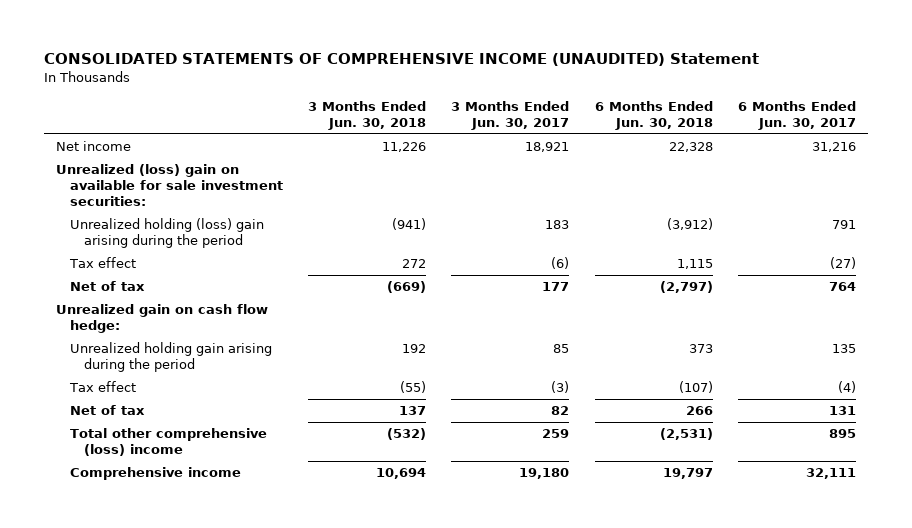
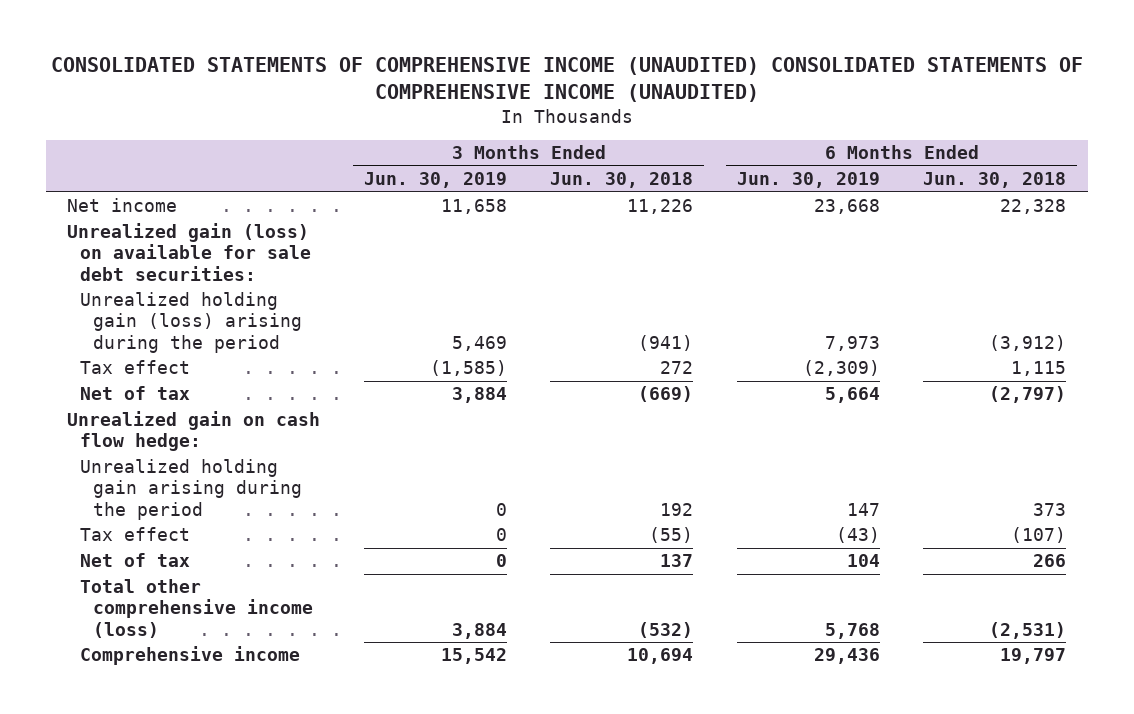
- CONSOLIDATED STATEMENTS OF COMPREHENSIVE INCOME (UNAUDITED) Statement
+ CONSOLIDATED STATEMENTS OF COMPREHENSIVE INCOME (UNAUDITED) CONSOLIDATED STATEMENTS OF COMPREHENSIVE INCOME (UNAUDITED)
- | 3 Months Ended Jun. 30, 2018 | 3 Months Ended Jun. 30, 2017 | 6 Months Ended Jun. 30, 2018 | 6 Months Ended Jun. 30, 2017
+ | 3 Months Ended Jun. 30, 2019 | 3 Months Ended Jun. 30, 2018 | 6 Months Ended Jun. 30, 2019 | 6 Months Ended Jun. 30, 2018
- Unrealized (loss) gain on available for sale investment securities:
- Unrealized holding (loss) gain arising during the period | (941) | 183 | (3,912) | 791
+ Unrealized gain (loss) on available for sale debt securities:
+ Unrealized holding gain (loss) arising during the period | 5,469 | (941) | 7,973 | (3,912)
- Total other comprehensive (loss) income | (532) | 259 | (2,531) | 895
+ Total other comprehensive income (loss) | 3,884 | (532) | 5,768 | (2,531)

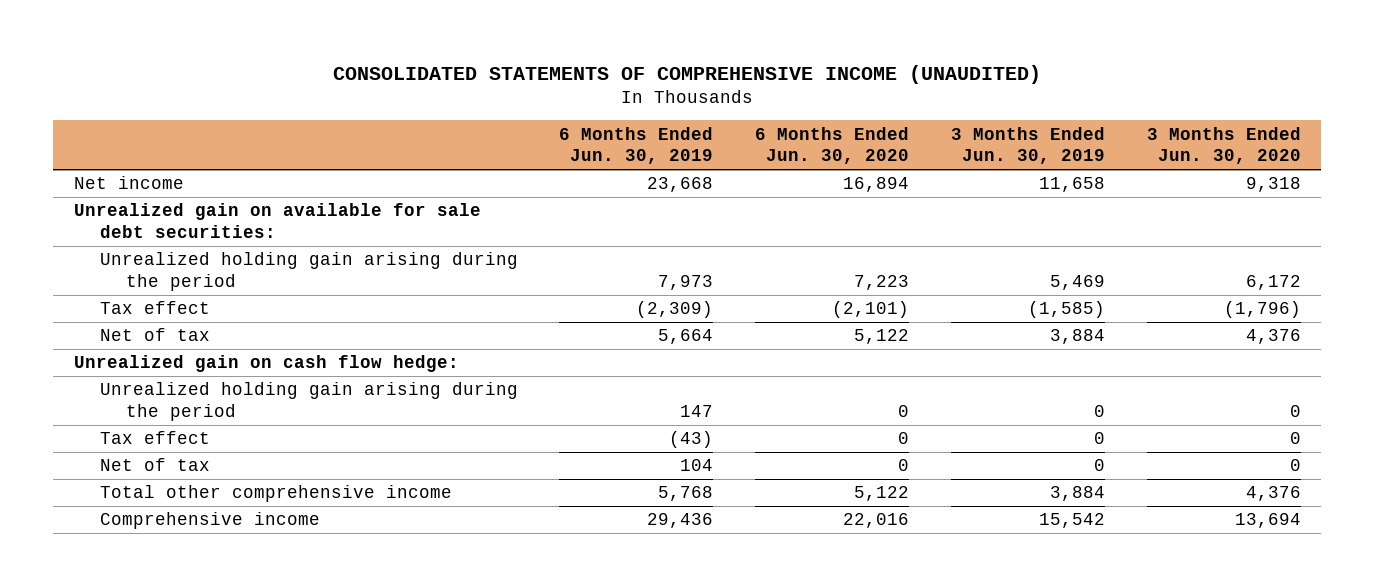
- CONSOLIDATED STATEMENTS OF COMPREHENSIVE INCOME (UNAUDITED) CONSOLIDATED STATEMENTS OF COMPREHENSIVE INCOME (UNAUDITED)
+ CONSOLIDATED STATEMENTS OF COMPREHENSIVE INCOME (UNAUDITED)
- | 3 Months Ended Jun. 30, 2019 | 3 Months Ended Jun. 30, 2018 | 6 Months Ended Jun. 30, 2019 | 6 Months Ended Jun. 30, 2018
+ | 6 Months Ended Jun. 30, 2019 | 6 Months Ended Jun. 30, 2020 | 3 Months Ended Jun. 30, 2019 | 3 Months Ended Jun. 30, 2020
- Unrealized gain (loss) on available for sale debt securities:
- Unrealized holding gain (loss) arising during the period | 5,469 | (941) | 7,973 | (3,912)
+ Unrealized gain on available for sale debt securities:
+ Unrealized holding gain arising during the period | 7,973 | 7,223 | 5,469 | 6,172
- Total other comprehensive income (loss) | 3,884 | (532) | 5,768 | (2,531)
+ Total other comprehensive income | 5,768 | 5,122 | 3,884 | 4,376

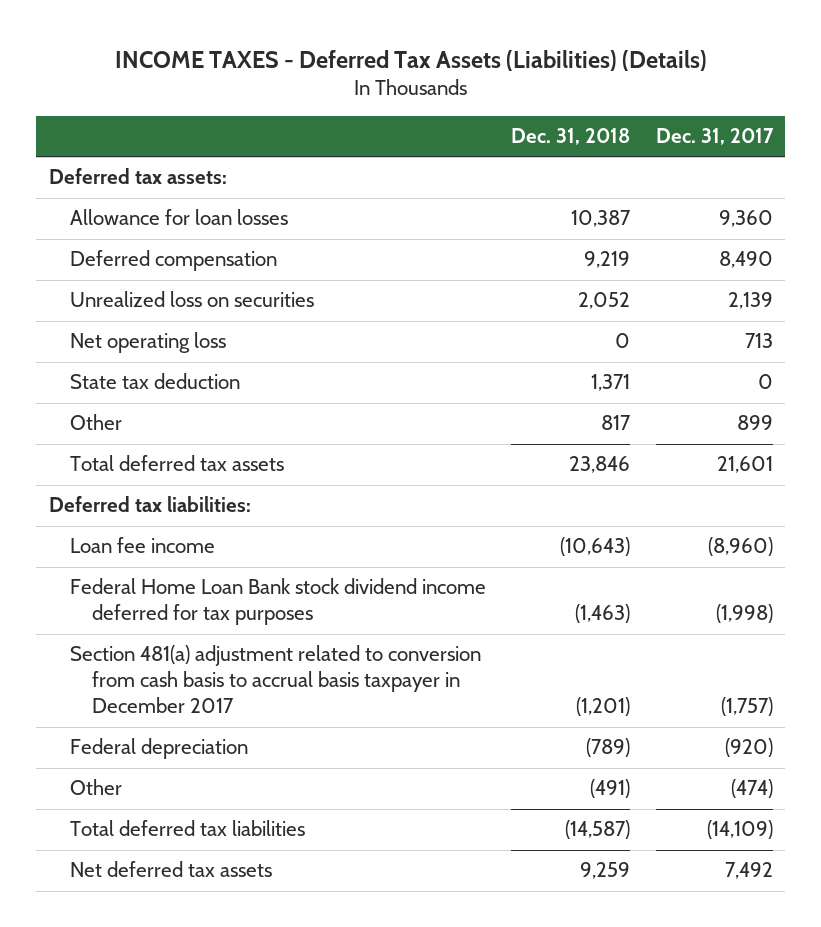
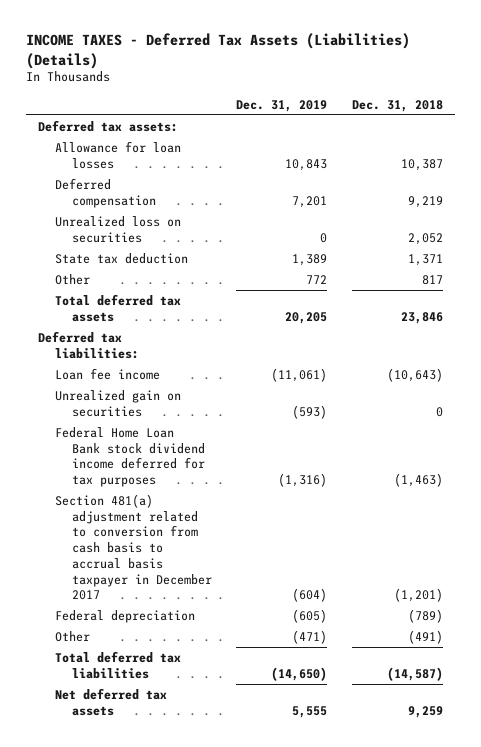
- | Dec. 31, 2018 | Dec. 31, 2017
+ | Dec. 31, 2019 | Dec. 31, 2018
- Net operating loss | 0 | 713
+ Unrealized gain on securities | (593) | 0

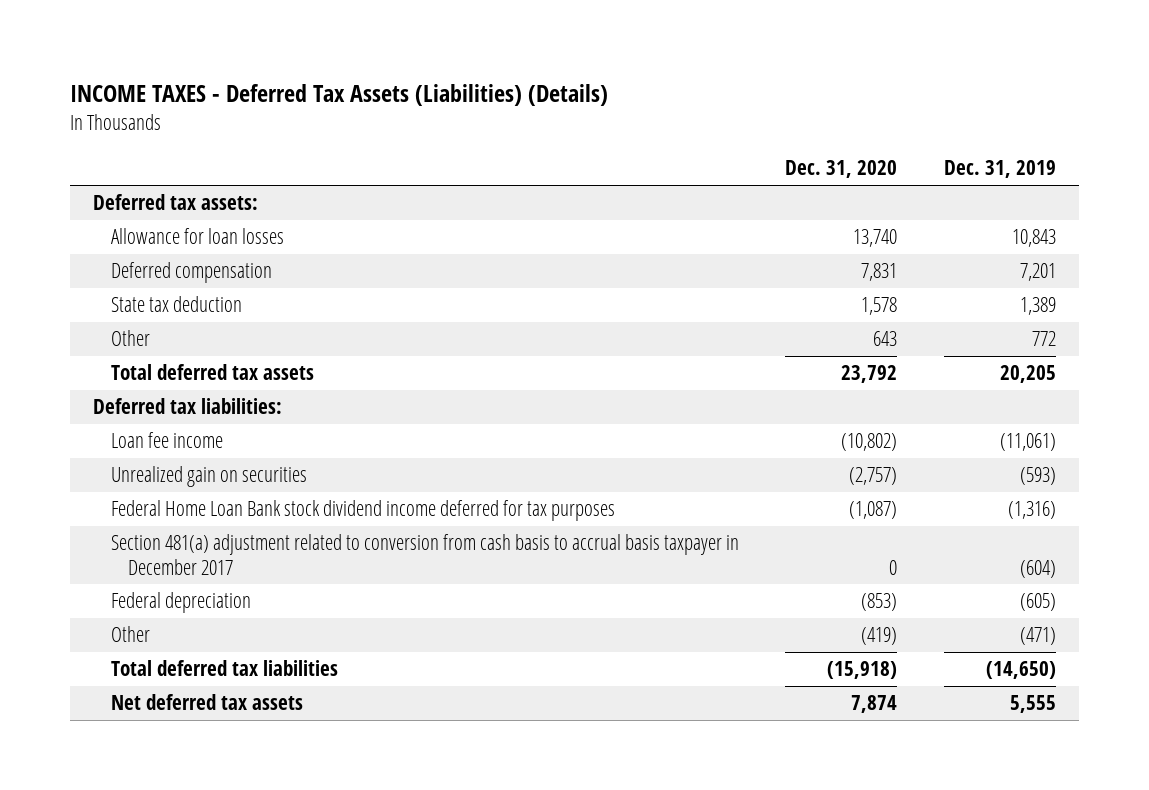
- | Dec. 31, 2019 | Dec. 31, 2018
+ | Dec. 31, 2020 | Dec. 31, 2019
- Unrealized loss on securities | 0 | 2,052

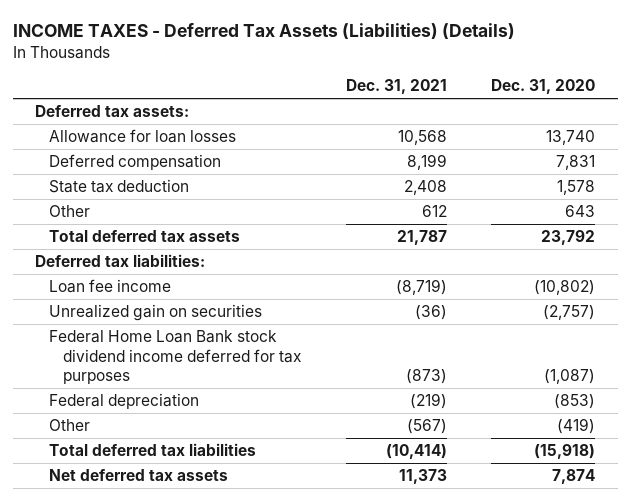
- | Dec. 31, 2020 | Dec. 31, 2019
+ | Dec. 31, 2021 | Dec. 31, 2020
- Section 481(a) adjustment related to conversion from cash basis to accrual basis taxpayer in December 2017 | 0 | (604)

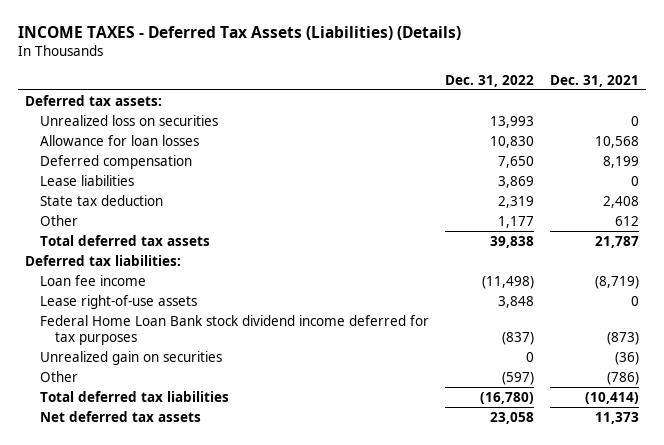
- | Dec. 31, 2021 | Dec. 31, 2020
+ | Dec. 31, 2022 | Dec. 31, 2021
+ Unrealized loss on securities | 13,993 | 0
+ Lease liabilities | 3,869 | 0
+ Lease right-of-use assets | 3,848 | 0
- Federal depreciation | (219) | (853)
- Other | (567) | (419)
moved down: Unrealized gain on securities | 0 | (36)
+ Other | (597) | (786)

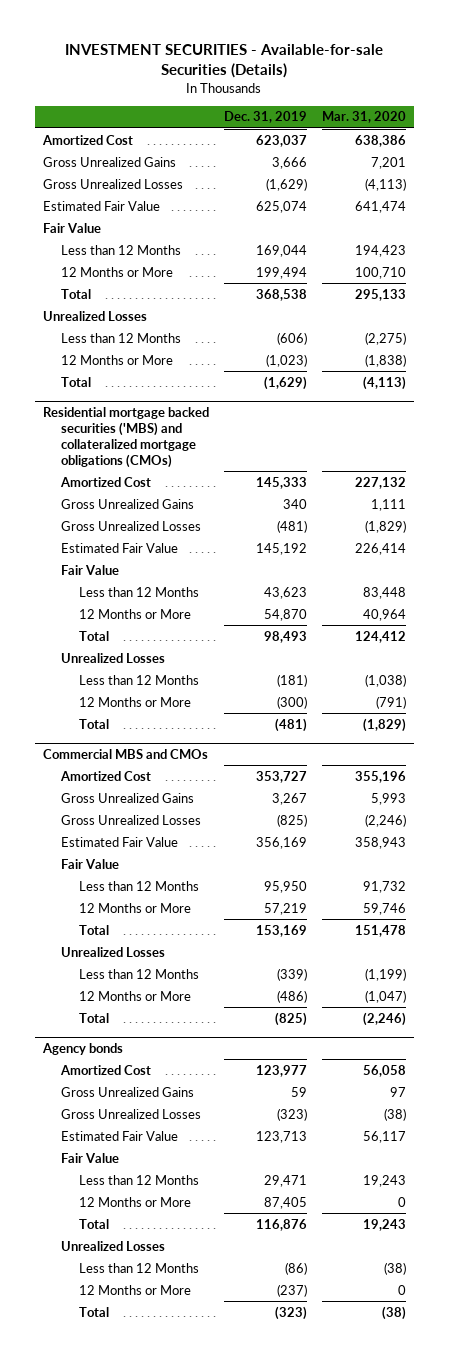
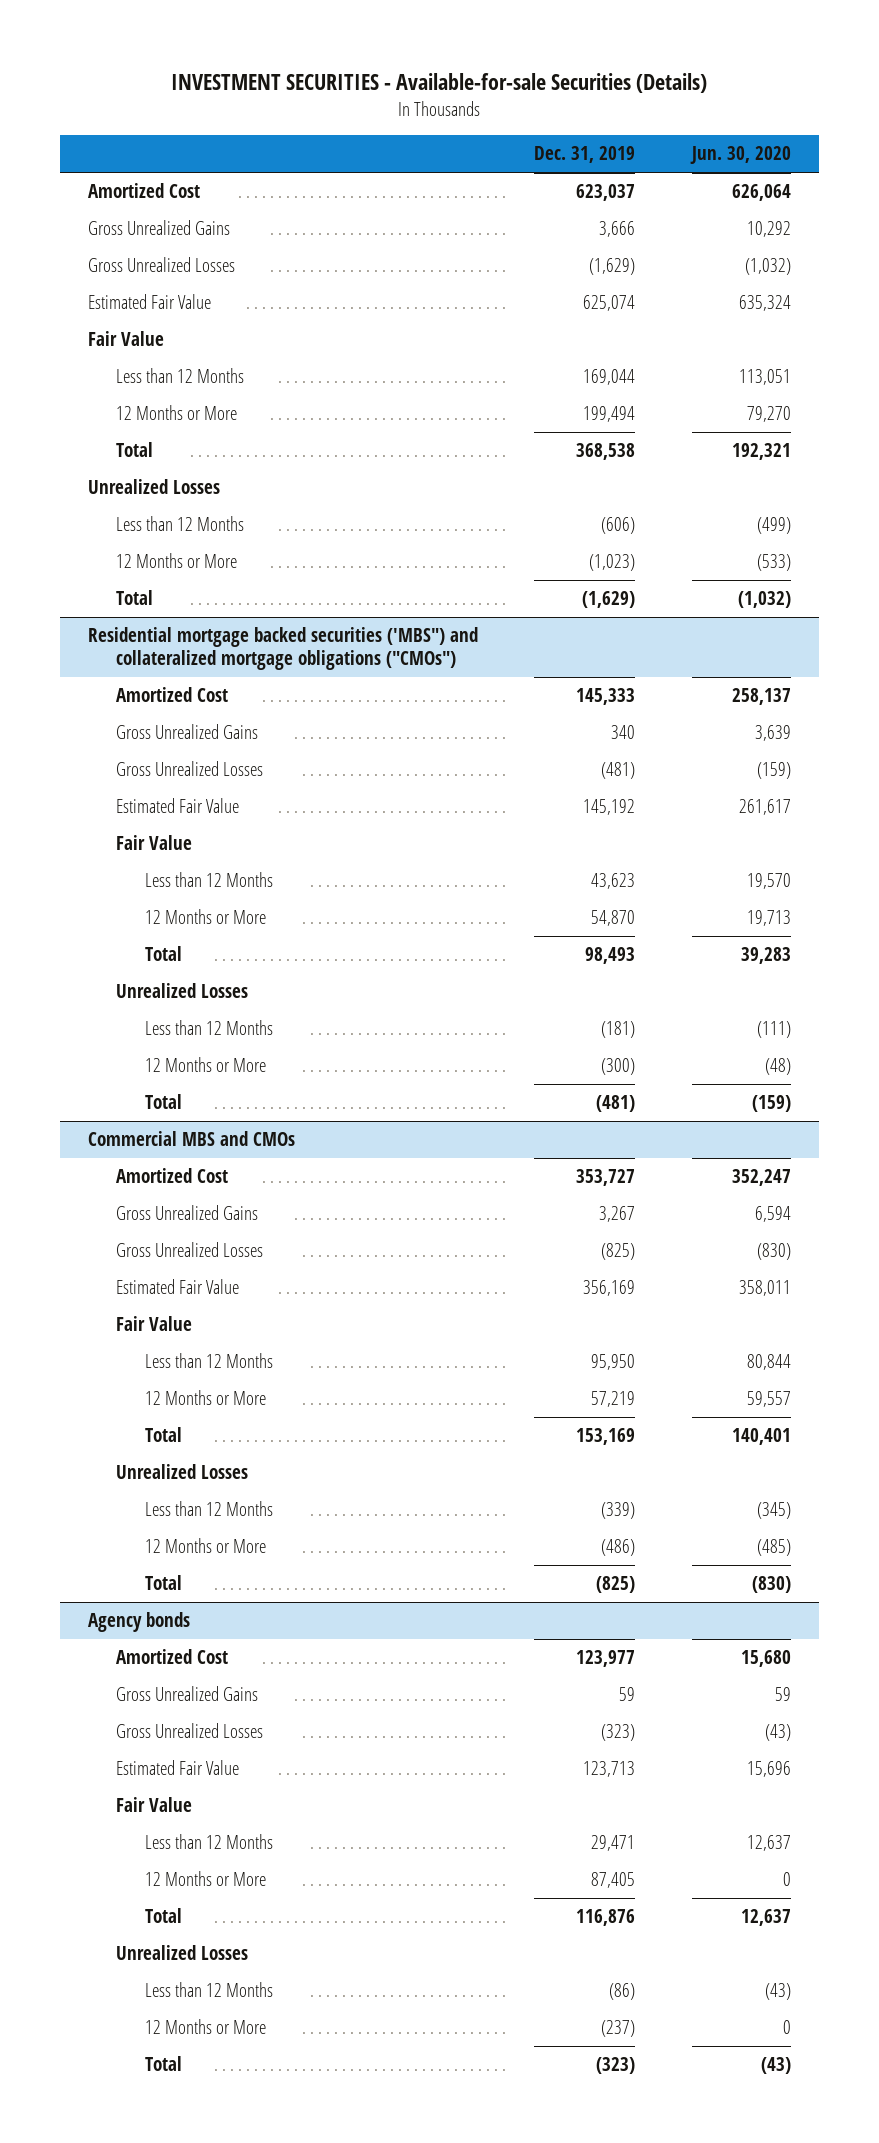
- | Dec. 31, 2019 | Mar. 31, 2020
+ | Dec. 31, 2019 | Jun. 30, 2020
- Residential mortgage backed securities ('MBS) and collateralized mortgage obligations (CMOs)
+ Residential mortgage backed securities ('MBS") and collateralized mortgage obligations ("CMOs")

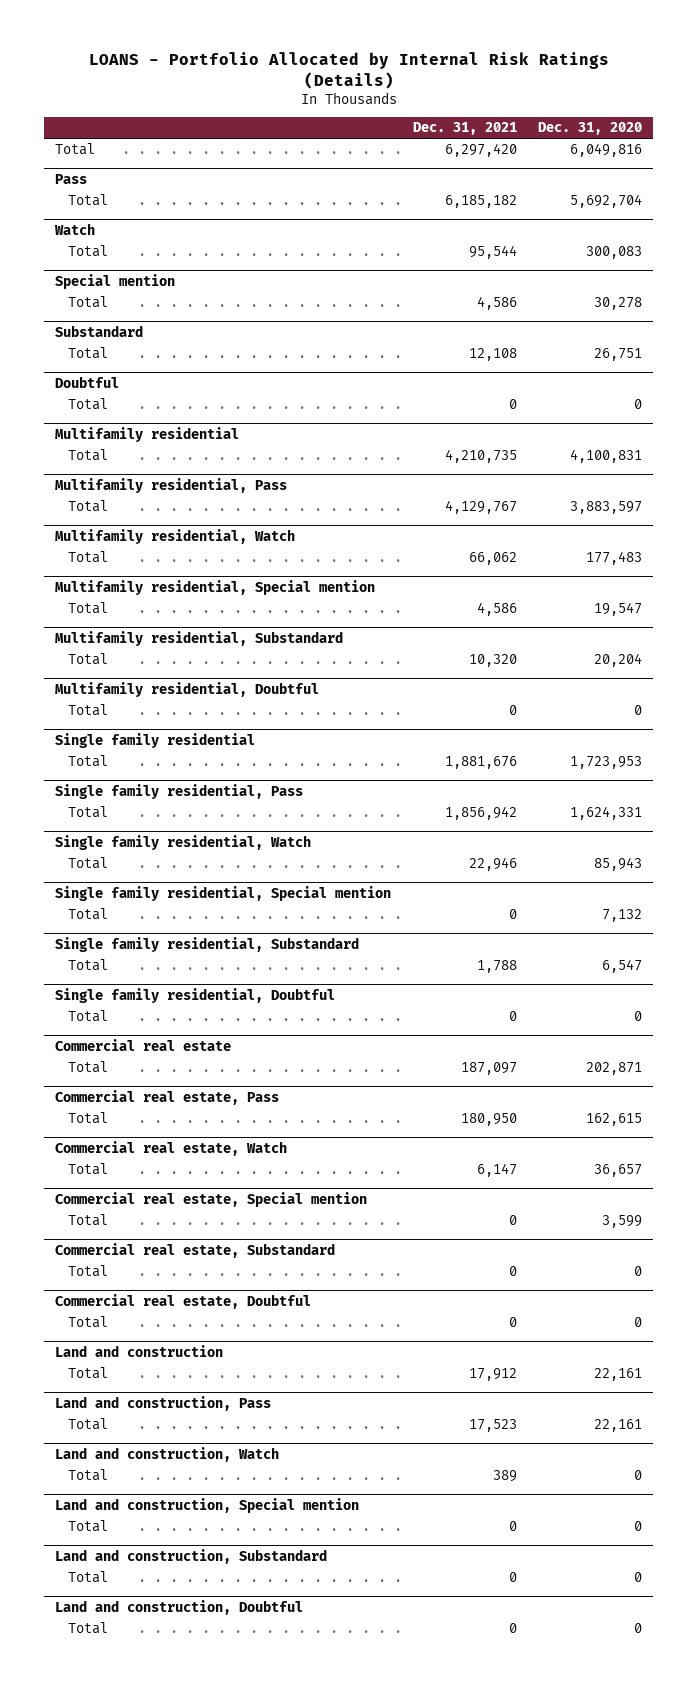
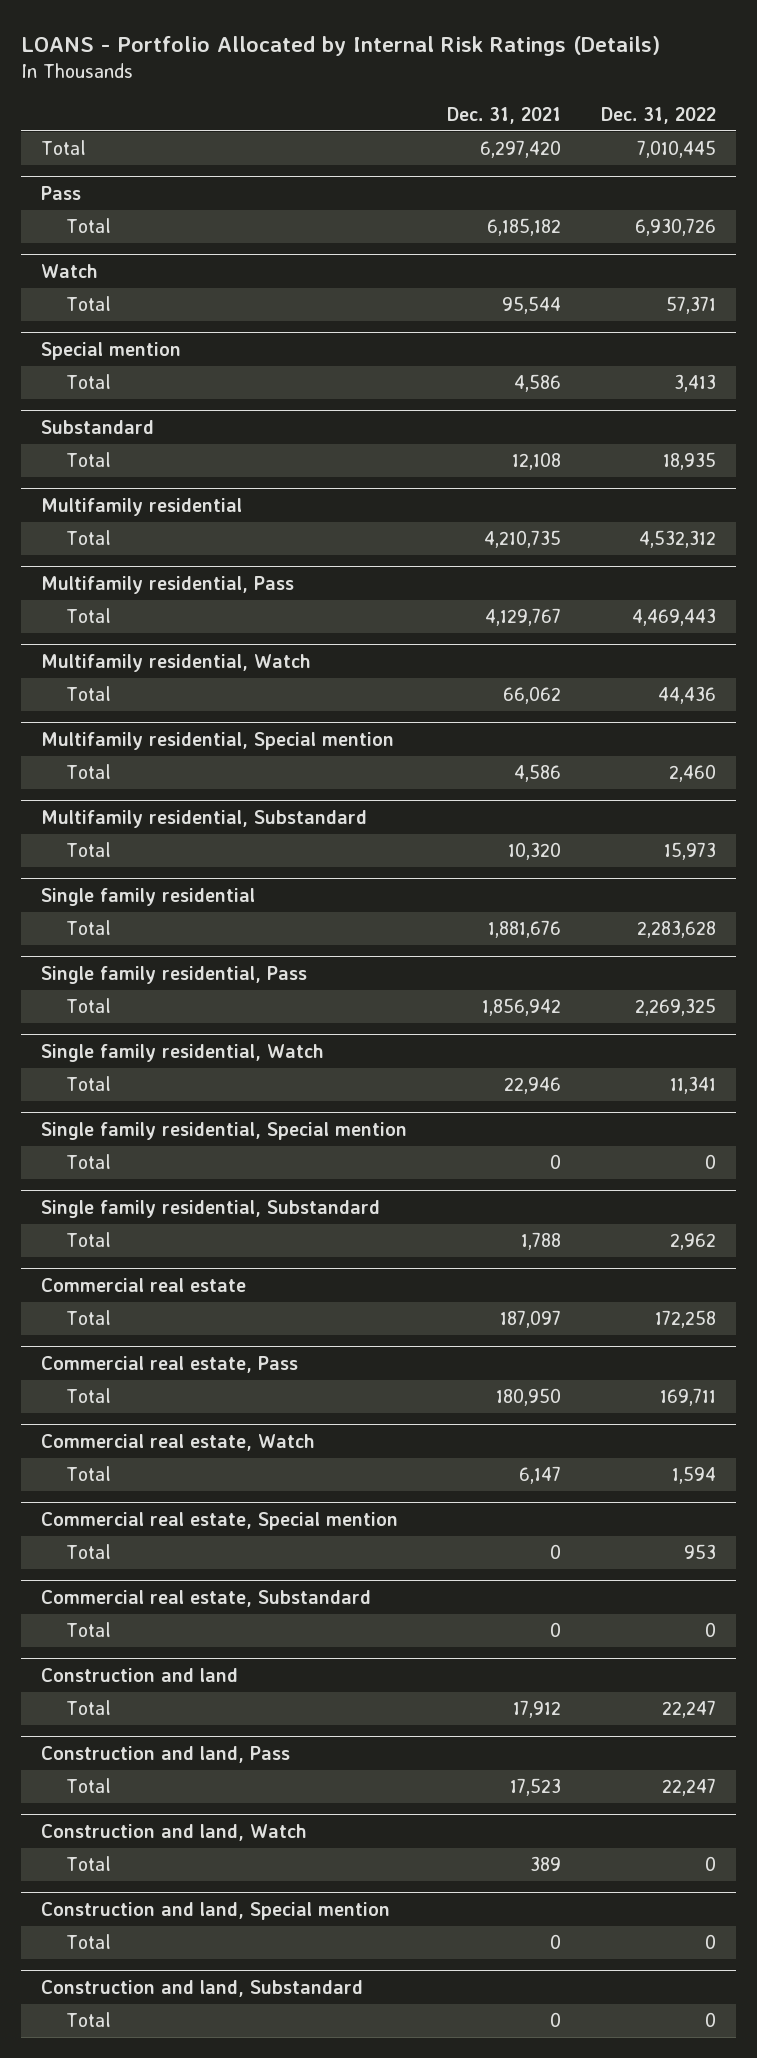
- | Dec. 31, 2021 | Dec. 31, 2020
+ | Dec. 31, 2021 | Dec. 31, 2022
- Doubtful
- Total | 0 | 0
- Multifamily residential, Doubtful
- Total | 0 | 0
- Single family residential, Doubtful
- Total | 0 | 0
- Commercial real estate, Doubtful
- Total | 0 | 0
- Land and construction
+ Construction and land
- Land and construction, Pass
+ Construction and land, Pass
- Land and construction, Watch
+ Construction and land, Watch
- Land and construction, Special mention
- Total | 0 | 0
- Land and construction, Substandard
+ Construction and land, Special mention
- Land and construction, Doubtful
+ Construction and land, Substandard

